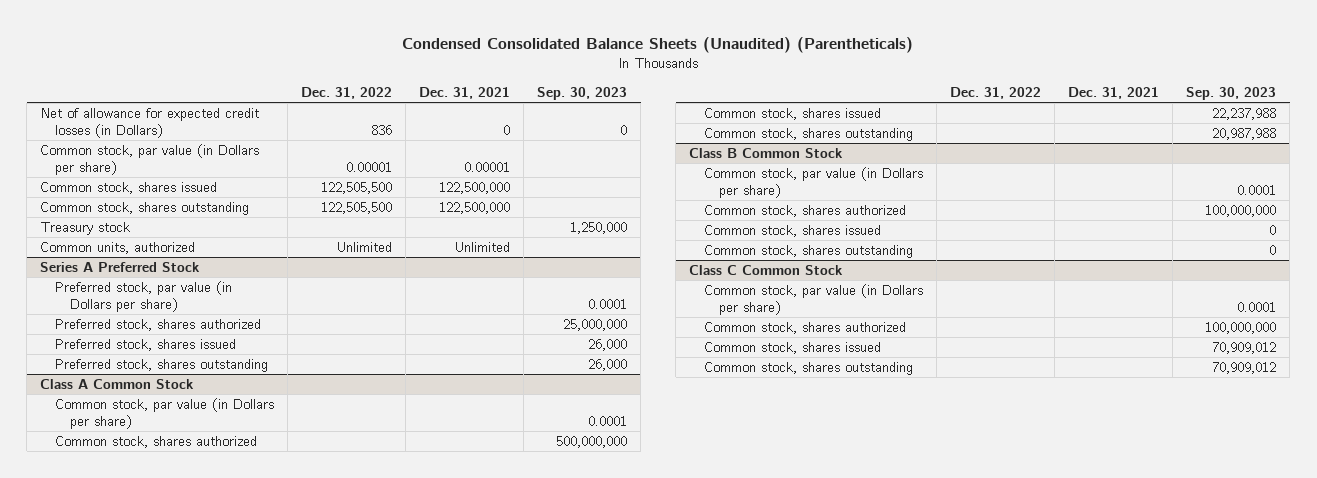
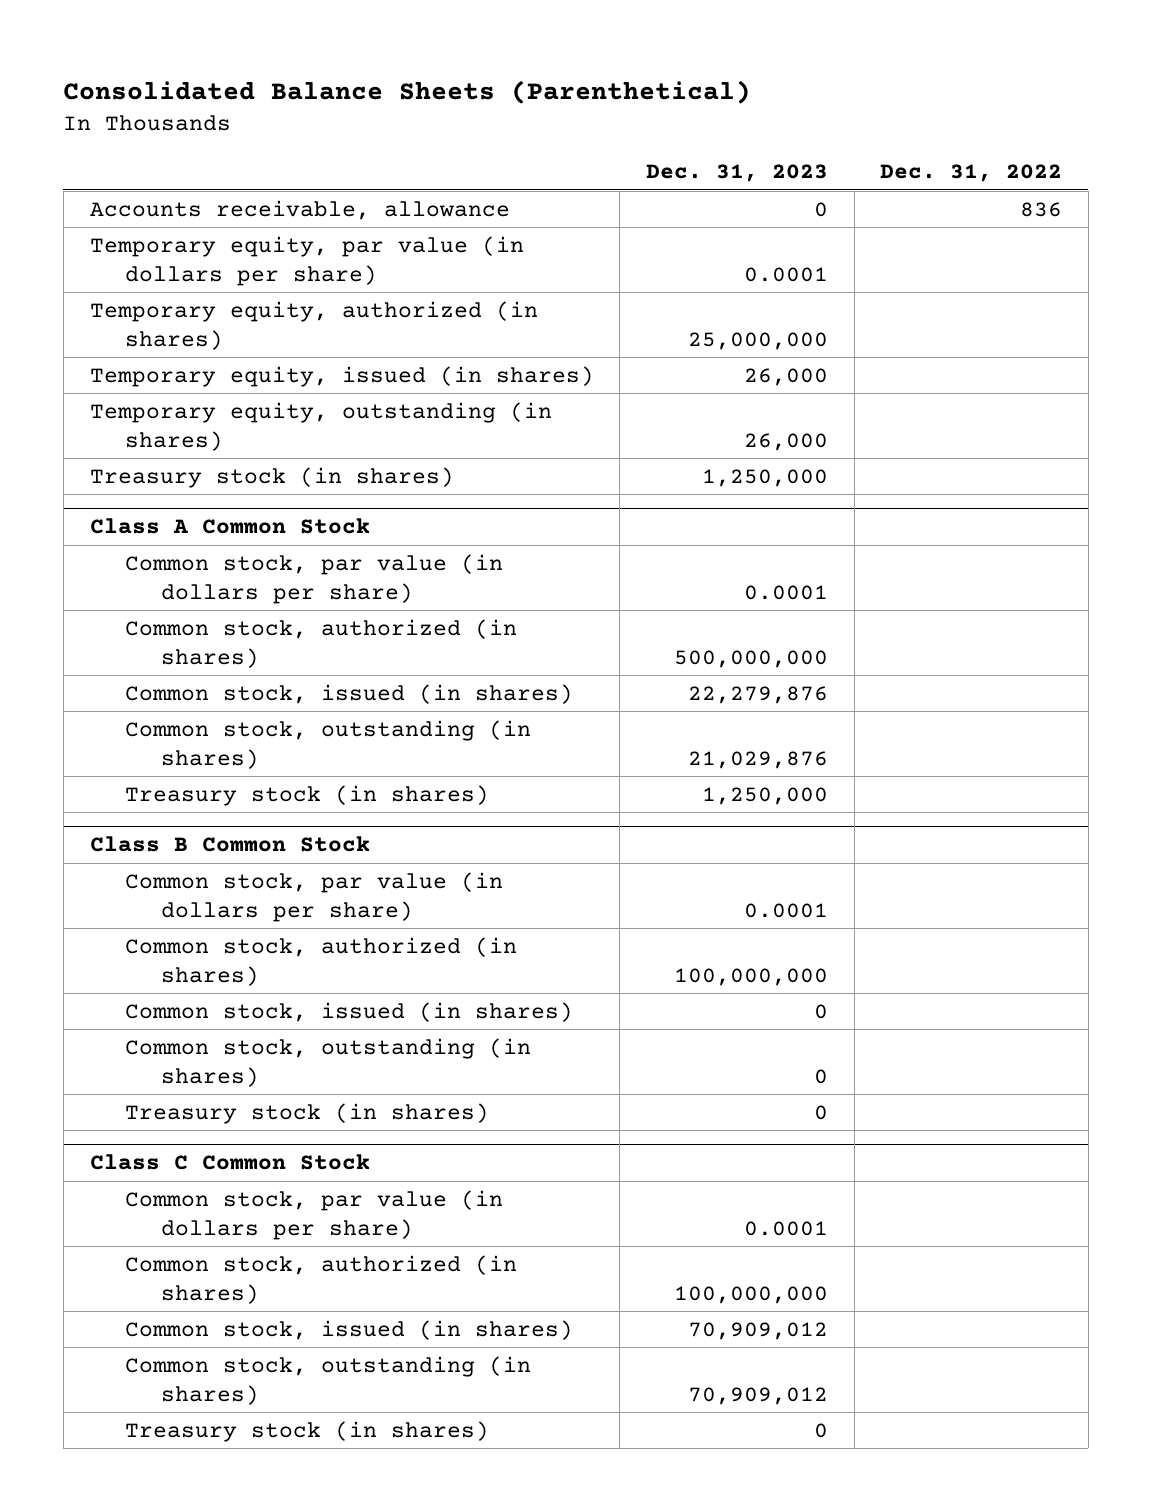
- Condensed Consolidated Balance Sheets (Unaudited) (Parentheticals)
+ Consolidated Balance Sheets (Parenthetical)
- | Dec. 31, 2022 | Dec. 31, 2021 | Sep. 30, 2023
+ | Dec. 31, 2023 | Dec. 31, 2022
- Net of allowance for expected credit losses (in Dollars) | 836 | 0 | 0
- Common stock, par value (in Dollars per share) | 0.00001 | 0.00001 |
- Common stock, shares issued | 122,505,500 | 122,500,000 |
- Common stock, shares outstanding | 122,505,500 | 122,500,000 |
- Treasury stock | | | 1,250,000
- Common units, authorized | Unlimited | Unlimited |
- Series A Preferred Stock
- Preferred stock, par value (in Dollars per share) | | | 0.0001
- Preferred stock, shares authorized | | | 25,000,000
- Preferred stock, shares issued | | | 26,000
- Preferred stock, shares outstanding | | | 26,000
+ Accounts receivable, allowance | 0 | 836
+ Temporary equity, par value (in dollars per share) | 0.0001 |
+ Temporary equity, authorized (in shares) | 25,000,000 |
+ Temporary equity, issued (in shares) | 26,000 |
+ Temporary equity, outstanding (in shares) | 26,000 |
+ Treasury stock (in shares) | 1,250,000 |
@ Class A Common Stock
- Common stock, par value (in Dollars per share) | | | 0.0001
- Common stock, shares authorized | | | 500,000,000
- Common stock, shares issued | | | 22,237,988
- Common stock, shares outstanding | | | 20,987,988
+ Common stock, par value (in dollars per share) | 0.0001 |
+ Common stock, authorized (in shares) | 500,000,000 |
+ Common stock, issued (in shares) | 22,279,876 |
+ Common stock, outstanding (in shares) | 21,029,876 |
+ Treasury stock (in shares) | 1,250,000 |
@ Class B Common Stock
- Common stock, par value (in Dollars per share) | | | 0.0001
- Common stock, shares authorized | | | 100,000,000
- Common stock, shares issued | | | 0
- Common stock, shares outstanding | | | 0
+ Common stock, par value (in dollars per share) | 0.0001 |
+ Common stock, authorized (in shares) | 100,000,000 |
+ Common stock, issued (in shares) | 0 |
+ Common stock, outstanding (in shares) | 0 |
+ Treasury stock (in shares) | 0 |
@ Class C Common Stock
- Common stock, par value (in Dollars per share) | | | 0.0001
- Common stock, shares authorized | | | 100,000,000
- Common stock, shares issued | | | 70,909,012
- Common stock, shares outstanding | | | 70,909,012
+ Common stock, par value (in dollars per share) | 0.0001 |
+ Common stock, authorized (in shares) | 100,000,000 |
+ Common stock, issued (in shares) | 70,909,012 |
+ Common stock, outstanding (in shares) | 70,909,012 |
+ Treasury stock (in shares) | 0 |

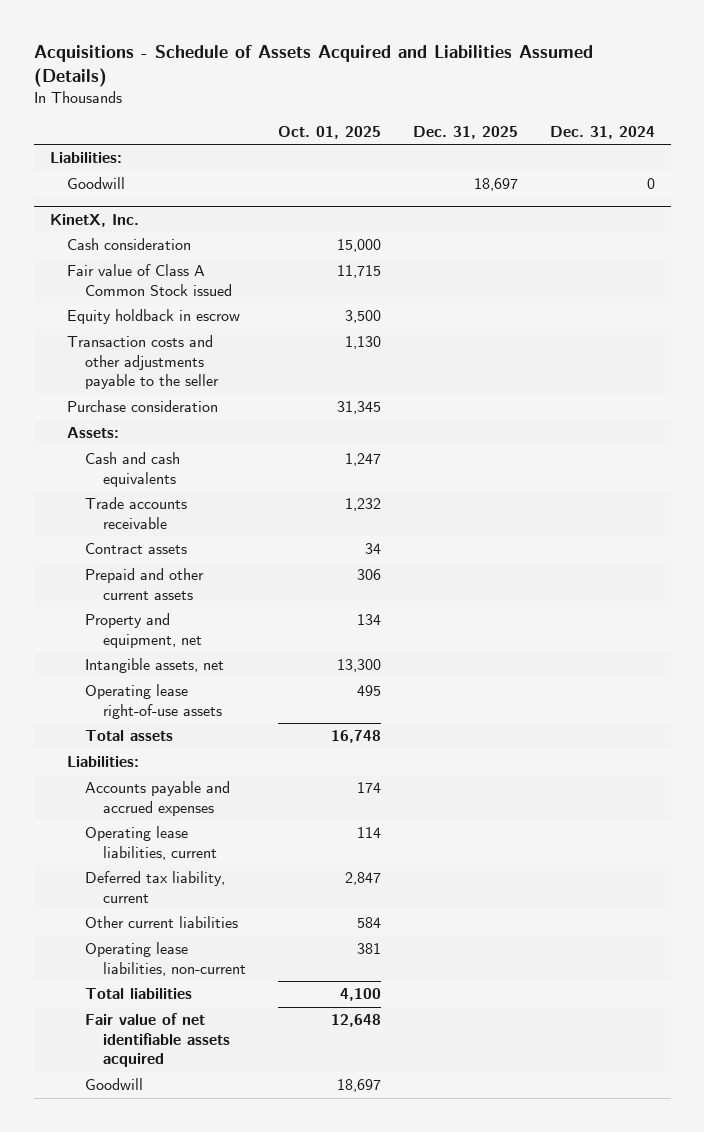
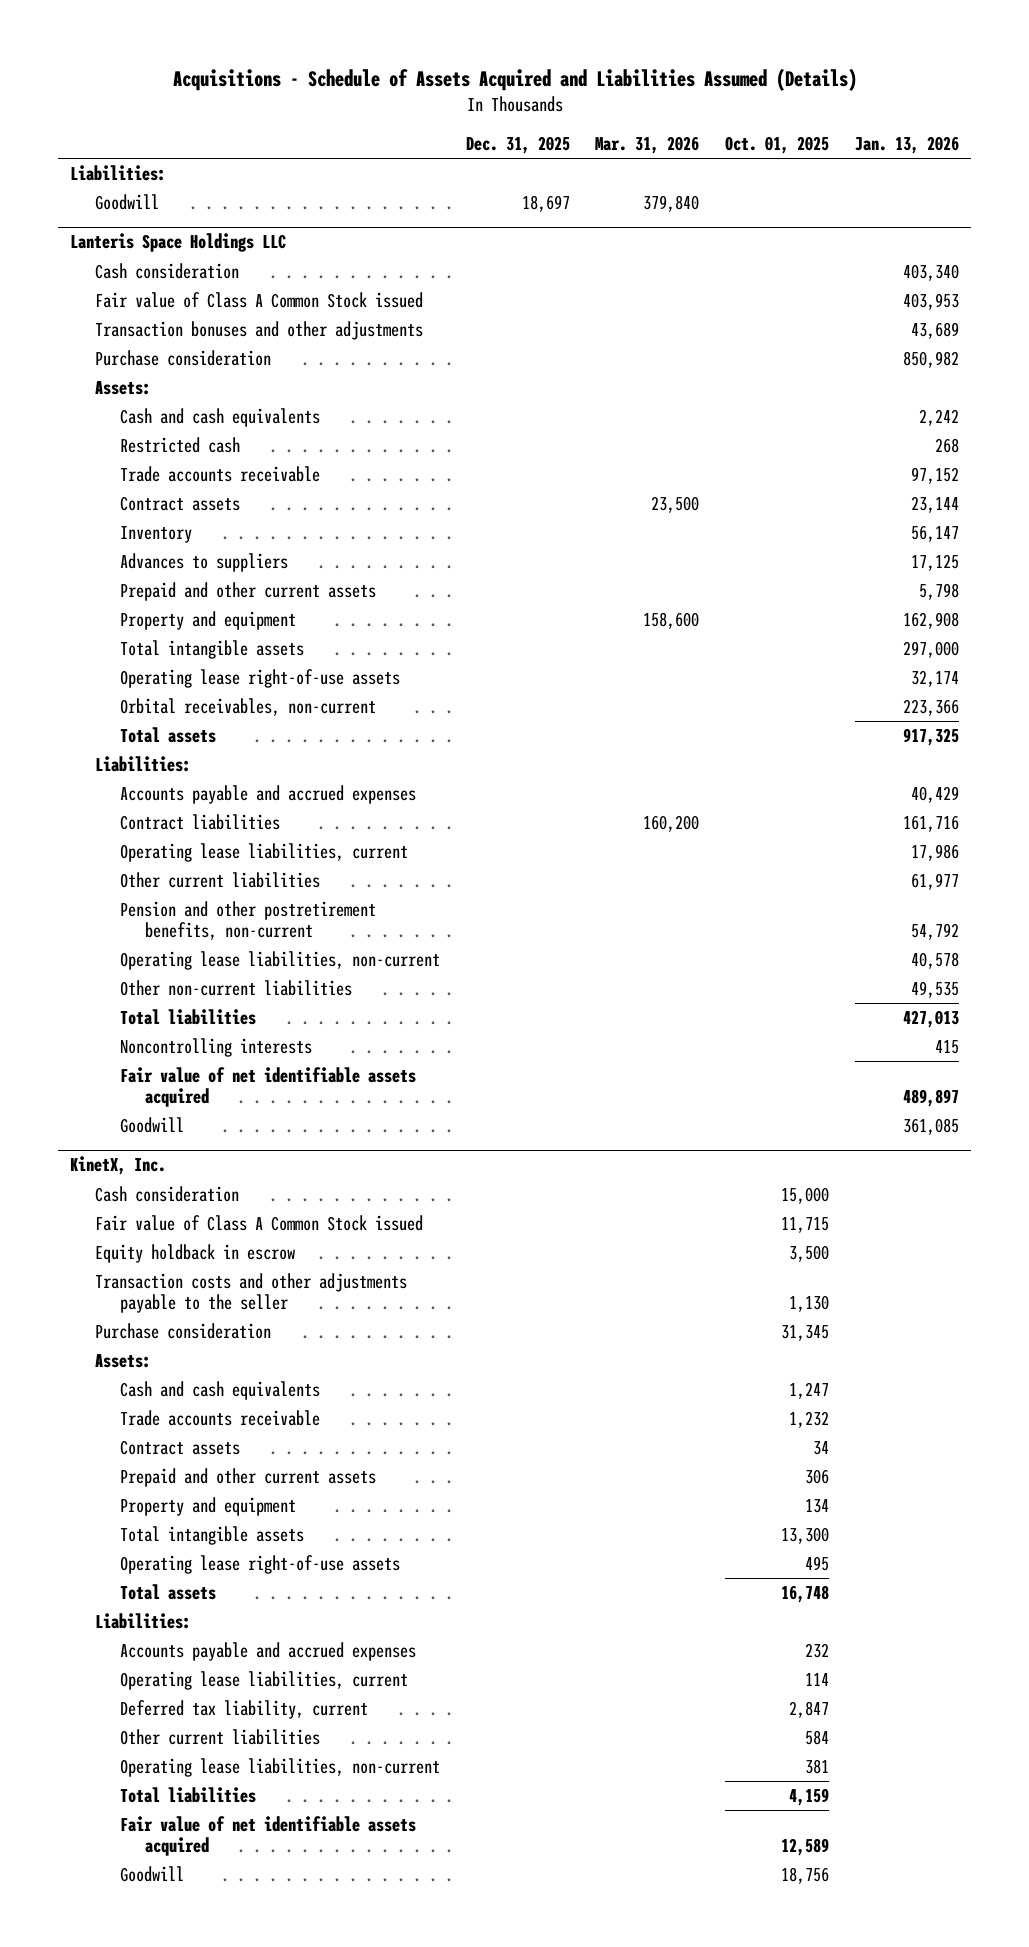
- | Oct. 01, 2025 | Dec. 31, 2025 | Dec. 31, 2024
+ | Dec. 31, 2025 | Mar. 31, 2026 | Oct. 01, 2025 | Jan. 13, 2026
+ Lanteris Space Holdings LLC
+ Cash consideration | | | | 403,340
+ Fair value of Class A Common Stock issued | | | | 403,953
+ Transaction bonuses and other adjustments | | | | 43,689
+ Purchase consideration | | | | 850,982
+ Assets:
+ Cash and cash equivalents | | | | 2,242
+ Restricted cash | | | | 268
+ Trade accounts receivable | | | | 97,152
+ Contract assets | | 23,500 | | 23,144
+ Inventory | | | | 56,147
+ Advances to suppliers | | | | 17,125
+ Prepaid and other current assets | | | | 5,798
+ Property and equipment | | 158,600 | | 162,908
+ Total intangible assets | | | | 297,000
+ Operating lease right-of-use assets | | | | 32,174
+ Orbital receivables, non-current | | | | 223,366
+ Total assets | | | | 917,325
+ Liabilities:
+ Accounts payable and accrued expenses | | | | 40,429
+ Contract liabilities | | 160,200 | | 161,716
+ Operating lease liabilities, current | | | | 17,986
+ Other current liabilities | | | | 61,977
+ Pension and other postretirement benefits, non-current | | | | 54,792
+ Operating lease liabilities, non-current | | | | 40,578
+ Other non-current liabilities | | | | 49,535
+ Total liabilities | | | | 427,013
+ Noncontrolling interests | | | | 415
+ Fair value of net identifiable assets acquired | | | | 489,897
+ Goodwill | | | | 361,085
@ KinetX, Inc.
- Property and equipment, net | 134 | |
- Intangible assets, net | 13,300 | |
+ Property and equipment | | | 134 |
+ Total intangible assets | | | 13,300 |
- Accounts payable and accrued expenses | 174 | |
+ Accounts payable and accrued expenses | | | 232 |
- Total liabilities | 4,100 | |
- Fair value of net identifiable assets acquired | 12,648 | |
- Goodwill | 18,697 | |
+ Total liabilities | | | 4,159 |
+ Fair value of net identifiable assets acquired | | | 12,589 |
+ Goodwill | | | 18,756 |

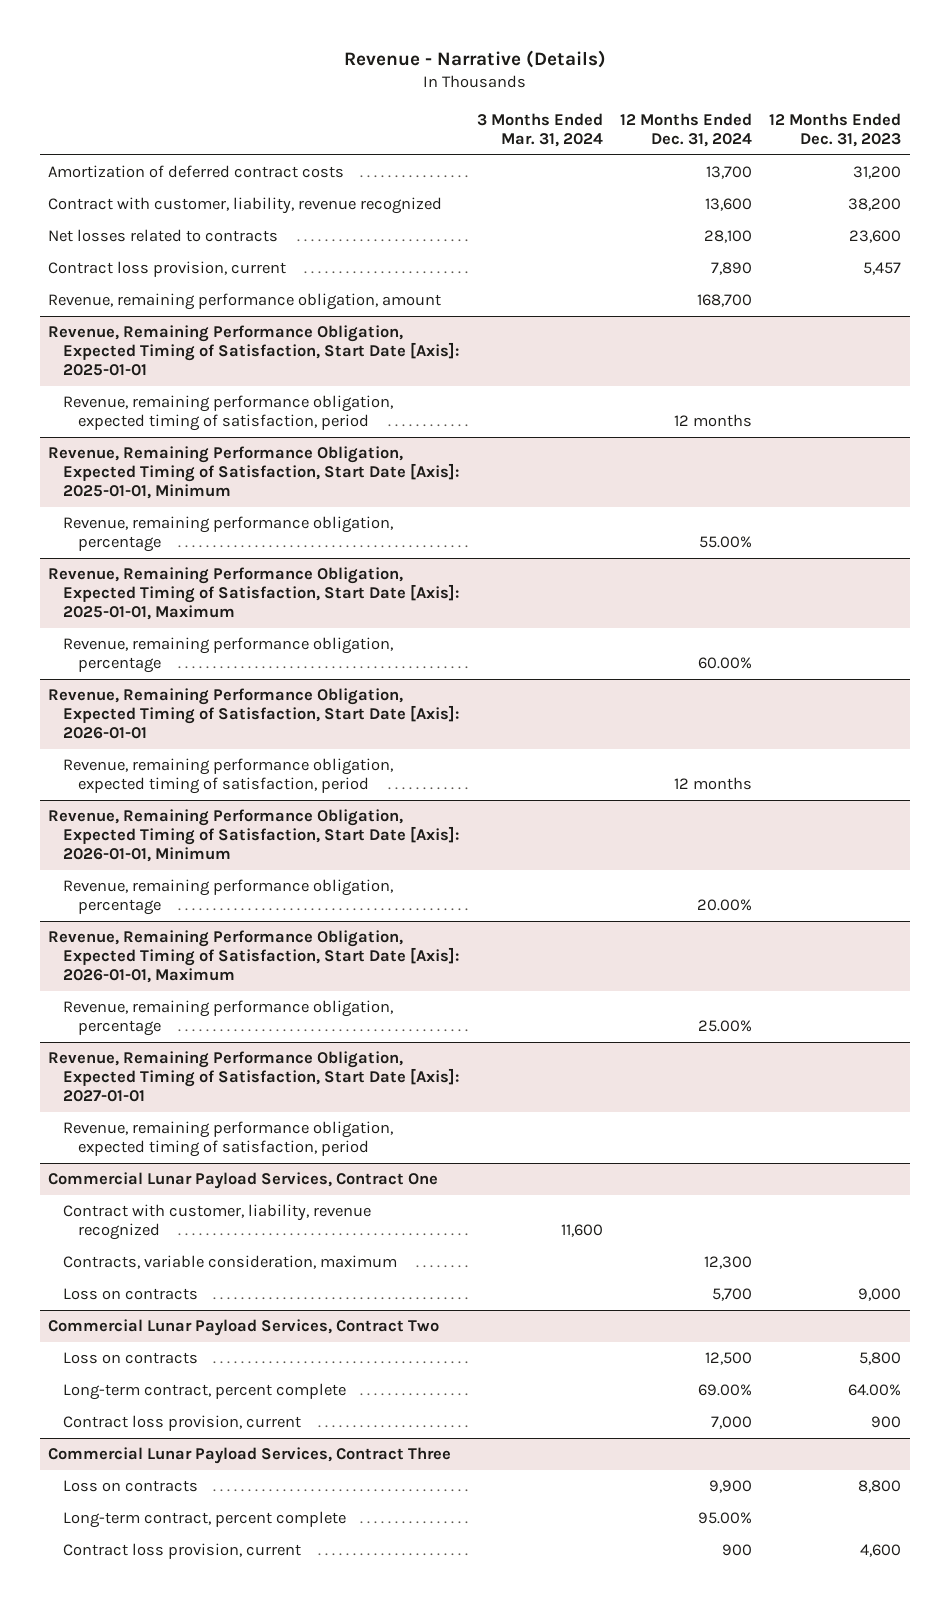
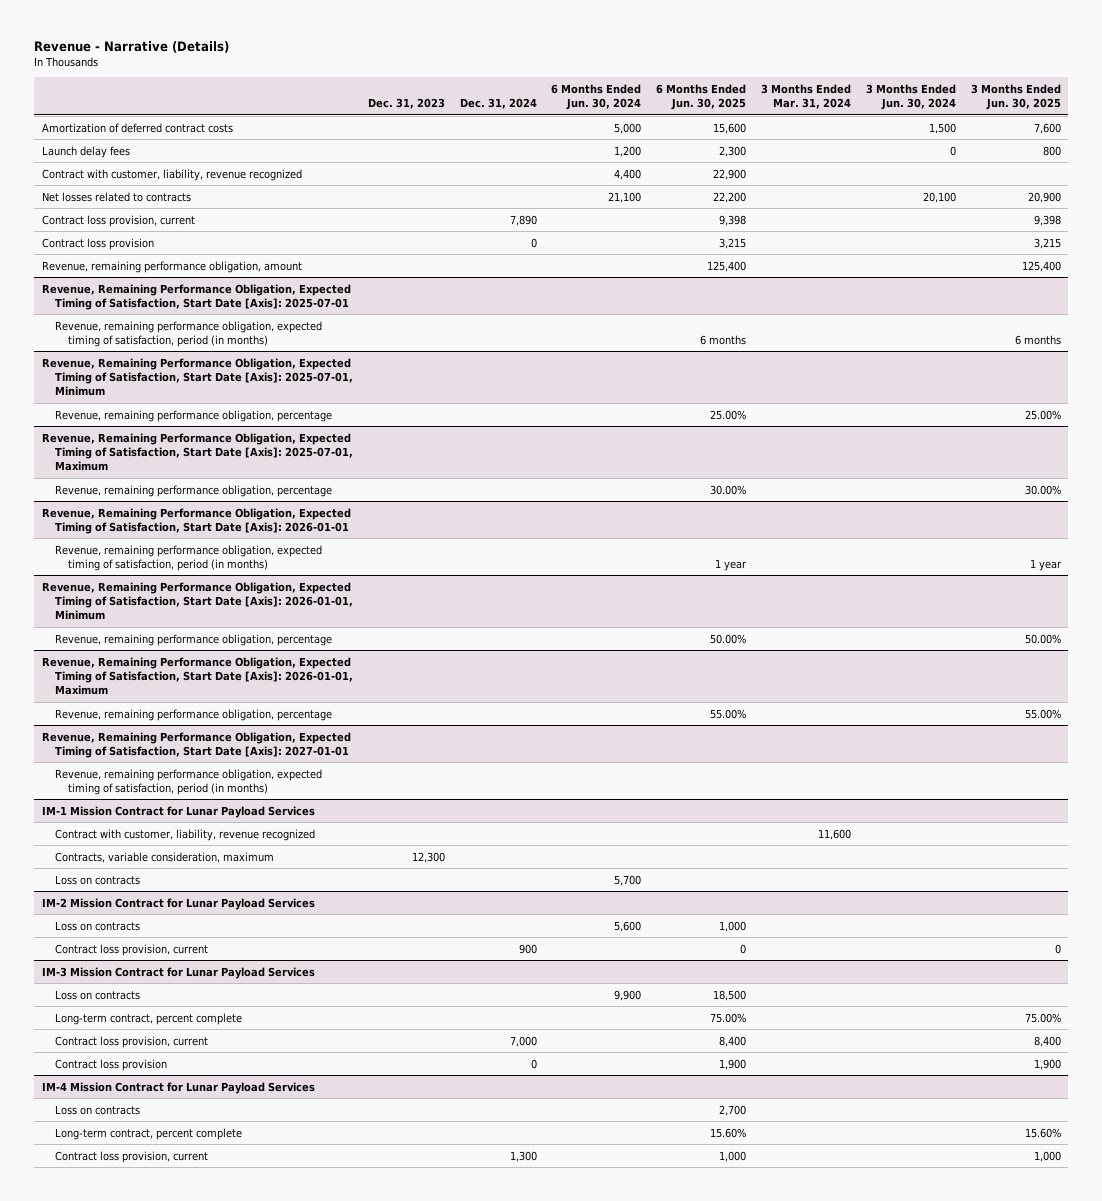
- | 3 Months Ended Mar. 31, 2024 | 12 Months Ended Dec. 31, 2024 | 12 Months Ended Dec. 31, 2023
+ | Dec. 31, 2023 | Dec. 31, 2024 | 6 Months Ended Jun. 30, 2024 | 6 Months Ended Jun. 30, 2025 | 3 Months Ended Mar. 31, 2024 | 3 Months Ended Jun. 30, 2024 | 3 Months Ended Jun. 30, 2025
+ Launch delay fees | | | 1,200 | 2,300 | | 0 | 800
+ Contract loss provision | | 0 | | 3,215 | | | 3,215
- Revenue, Remaining Performance Obligation, Expected Timing of Satisfaction, Start Date [Axis]: 2025-01-01
- Revenue, remaining performance obligation, expected timing of satisfaction, period | | 12 months |
- Revenue, Remaining Performance Obligation, Expected Timing of Satisfaction, Start Date [Axis]: 2025-01-01, Minimum
+ Revenue, Remaining Performance Obligation, Expected Timing of Satisfaction, Start Date [Axis]: 2025-07-01
+ Revenue, remaining performance obligation, expected timing of satisfaction, period (in months) | | | | 6 months | | | 6 months
+ Revenue, Remaining Performance Obligation, Expected Timing of Satisfaction, Start Date [Axis]: 2025-07-01, Minimum
- Revenue, Remaining Performance Obligation, Expected Timing of Satisfaction, Start Date [Axis]: 2025-01-01, Maximum
+ Revenue, Remaining Performance Obligation, Expected Timing of Satisfaction, Start Date [Axis]: 2025-07-01, Maximum
@ Revenue, Remaining Performance Obligation, Expected Timing of Satisfaction, Start Date [Axis]: 2026-01-01
- Revenue, remaining performance obligation, expected timing of satisfaction, period | | 12 months |
+ Revenue, remaining performance obligation, expected timing of satisfaction, period (in months) | | | | 1 year | | | 1 year
@ Revenue, Remaining Performance Obligation, Expected Timing of Satisfaction, Start Date [Axis]: 2027-01-01
- Revenue, remaining performance obligation, expected timing of satisfaction, period
- Commercial Lunar Payload Services, Contract One
@ Revenue, Remaining Performance Obligation, Expected Timing of Satisfaction, Start Date [Axis]: 2027-01-01
+ Revenue, remaining performance obligation, expected timing of satisfaction, period (in months)
+ IM-1 Mission Contract for Lunar Payload Services
- Commercial Lunar Payload Services, Contract Two
- Loss on contracts | | 12,500 | 5,800
- Long-term contract, percent complete | | 69.00% | 64.00%
- Contract loss provision, current | | 7,000 | 900
- Commercial Lunar Payload Services, Contract Three
- Loss on contracts | | 9,900 | 8,800
- Long-term contract, percent complete | | 95.00% |
- Contract loss provision, current | | 900 | 4,600
+ IM-2 Mission Contract for Lunar Payload Services
+ Loss on contracts | | | 5,600 | 1,000 | | |
+ Contract loss provision, current | | 900 | | 0 | | | 0
+ IM-3 Mission Contract for Lunar Payload Services
+ Loss on contracts | | | 9,900 | 18,500 | | |
+ Long-term contract, percent complete | | | | 75.00% | | | 75.00%
+ Contract loss provision, current | | 7,000 | | 8,400 | | | 8,400
+ Contract loss provision | | 0 | | 1,900 | | | 1,900
+ IM-4 Mission Contract for Lunar Payload Services
+ Loss on contracts | | | | 2,700 | | |
+ Long-term contract, percent complete | | | | 15.60% | | | 15.60%
+ Contract loss provision, current | | 1,300 | | 1,000 | | | 1,000

